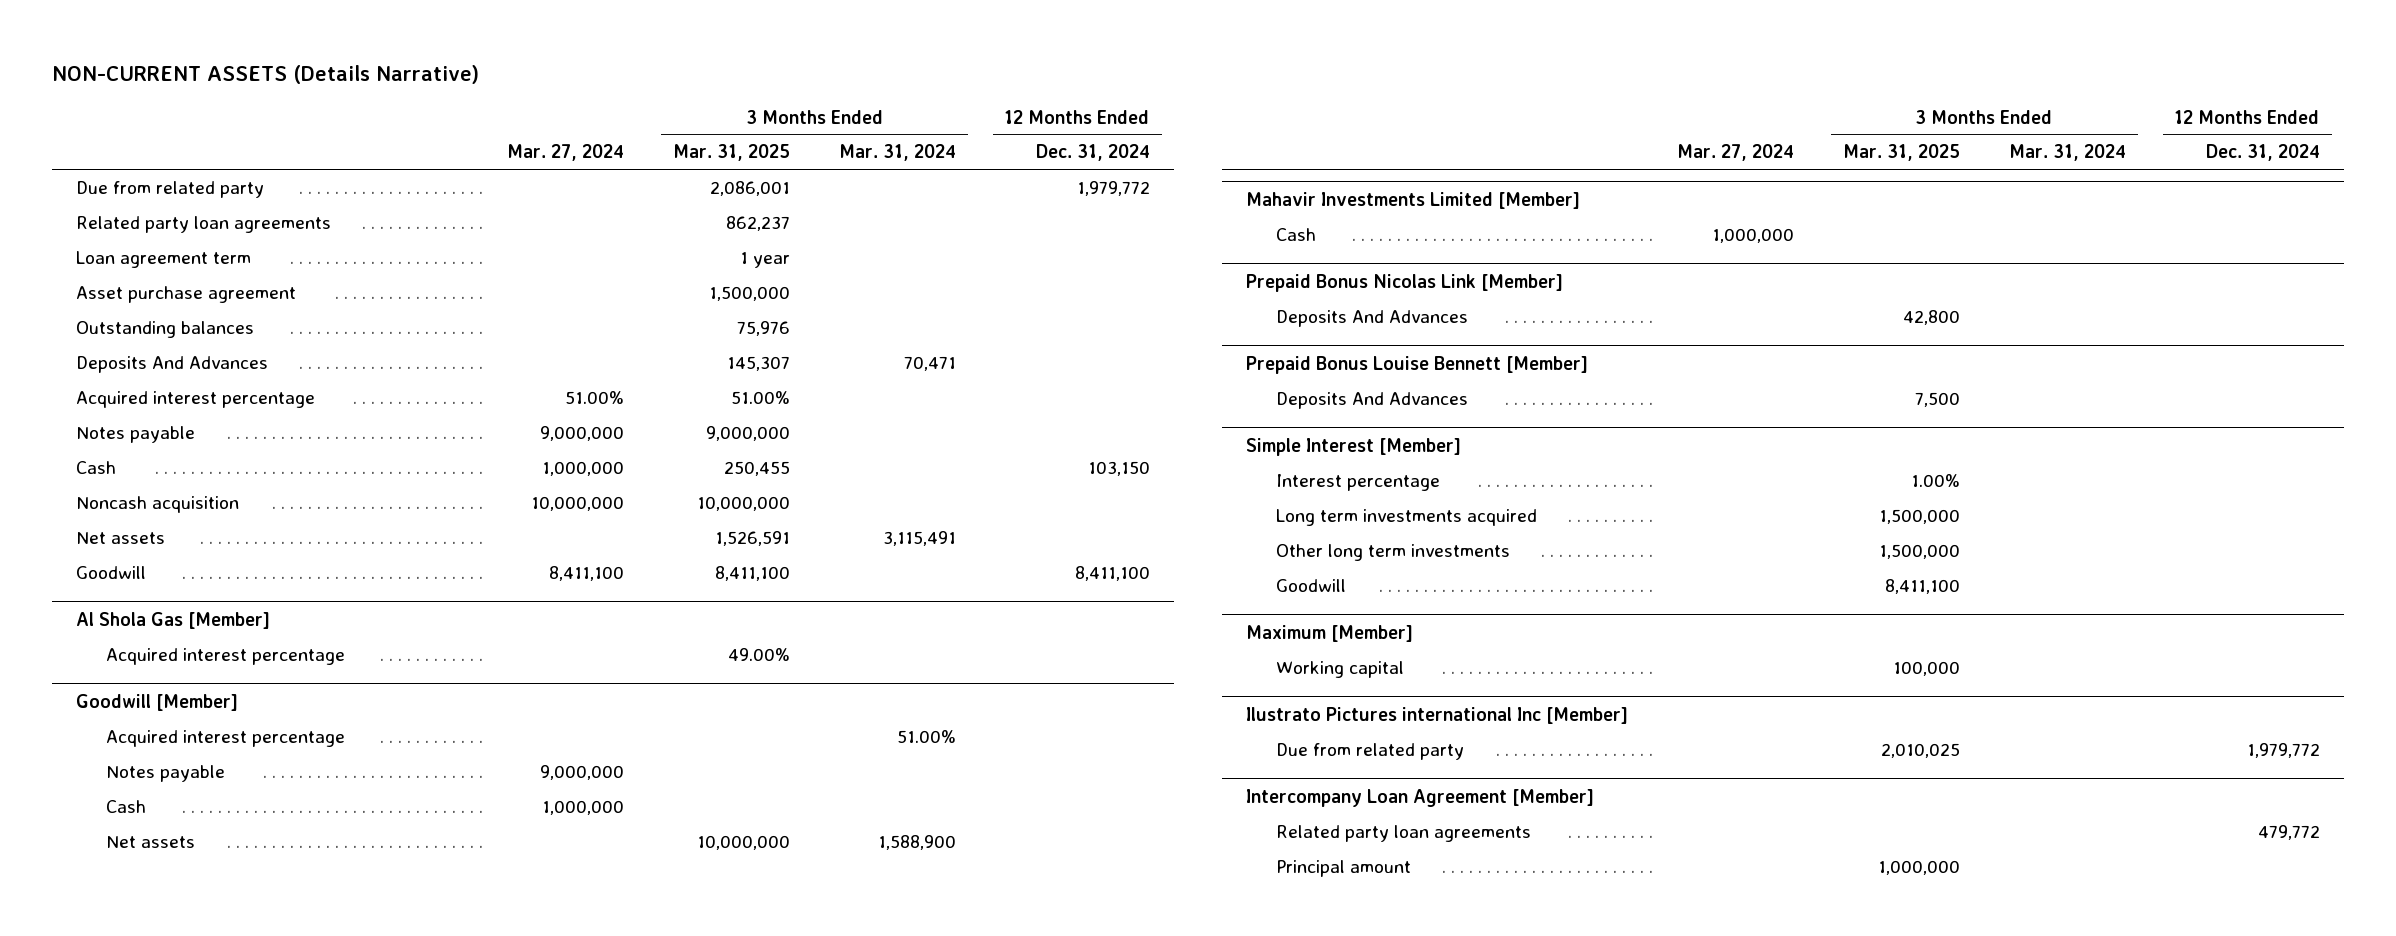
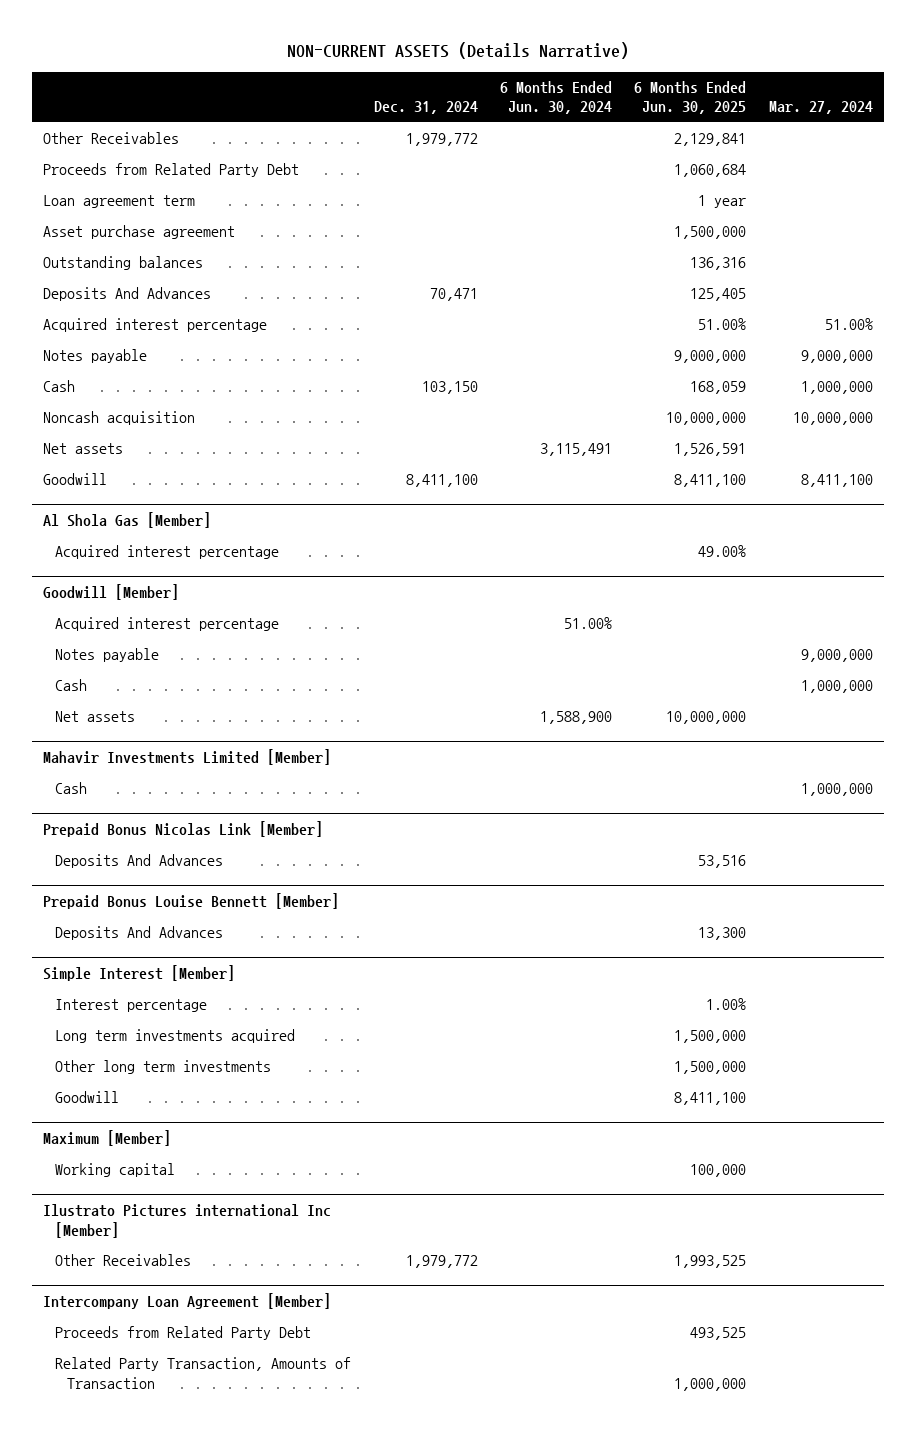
- | Mar. 27, 2024 | 3 Months Ended Mar. 31, 2025 | 3 Months Ended Mar. 31, 2024 | 12 Months Ended Dec. 31, 2024
+ | Dec. 31, 2024 | 6 Months Ended Jun. 30, 2024 | 6 Months Ended Jun. 30, 2025 | Mar. 27, 2024
- Due from related party | | 2,086,001 | | 1,979,772
- Related party loan agreements | | 862,237 | |
+ Other Receivables | 1,979,772 | | 2,129,841 |
+ Proceeds from Related Party Debt | | | 1,060,684 |
@ Ilustrato Pictures international Inc [Member]
- Due from related party | | 2,010,025 | | 1,979,772
+ Other Receivables | 1,979,772 | | 1,993,525 |
@ Intercompany Loan Agreement [Member]
- Related party loan agreements | | | | 479,772
- Principal amount | | 1,000,000 | |
+ Proceeds from Related Party Debt | | | 493,525 |
+ Related Party Transaction, Amounts of Transaction | | | 1,000,000 |

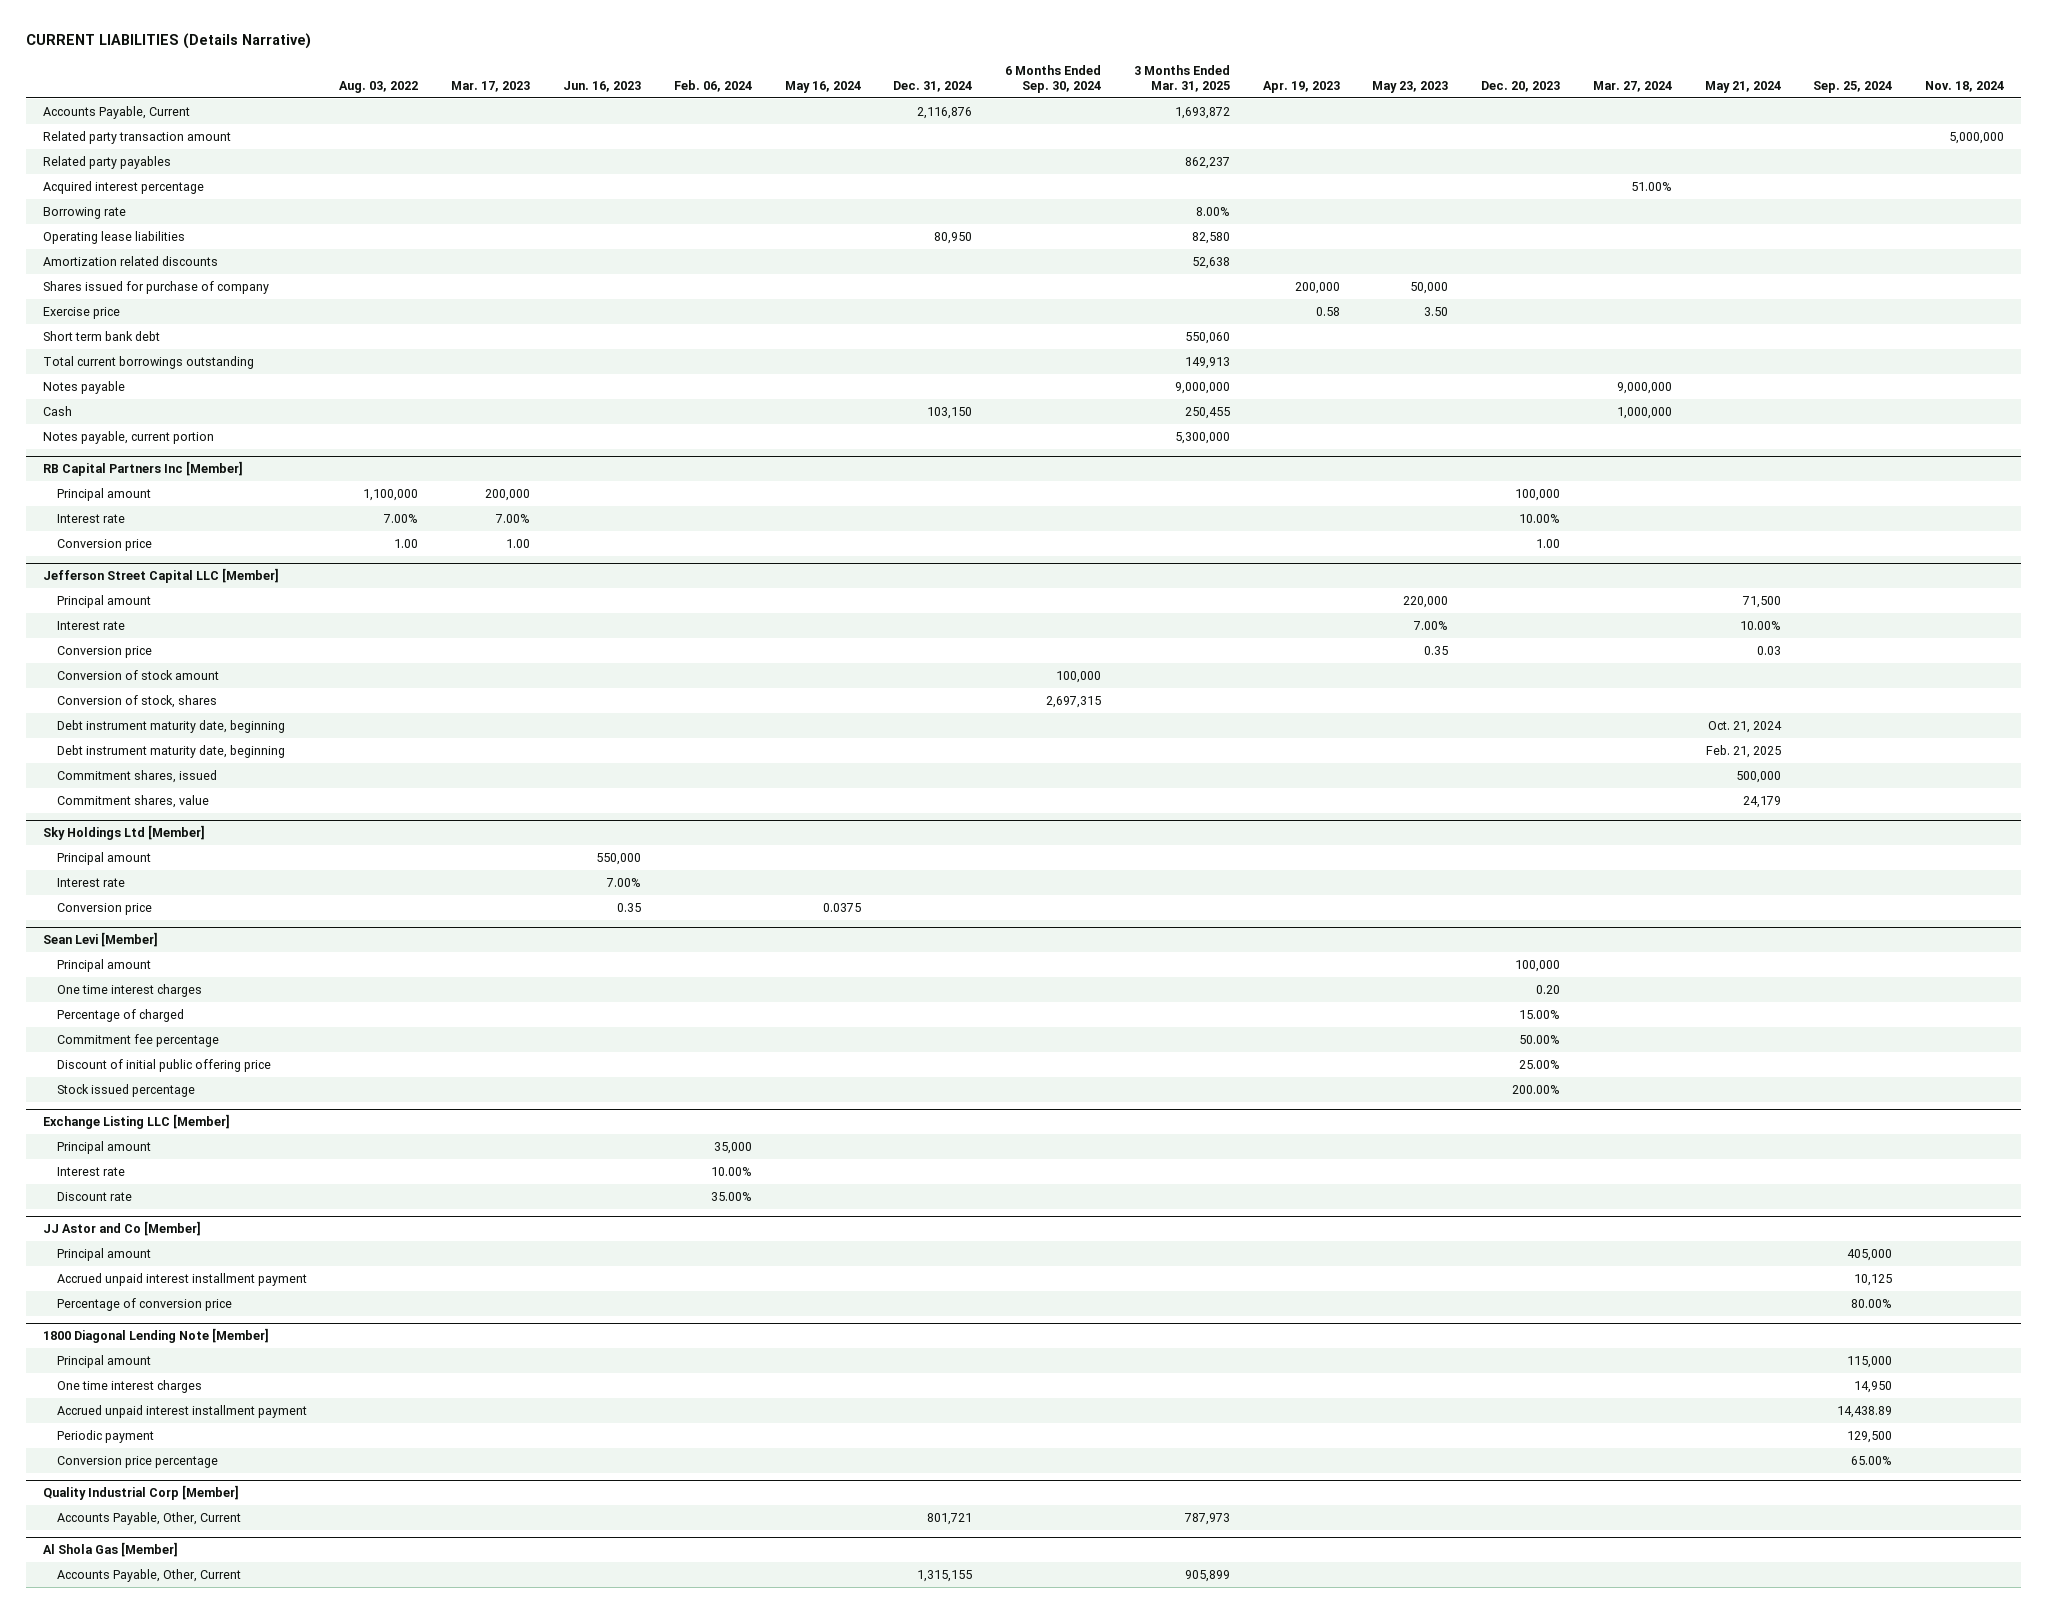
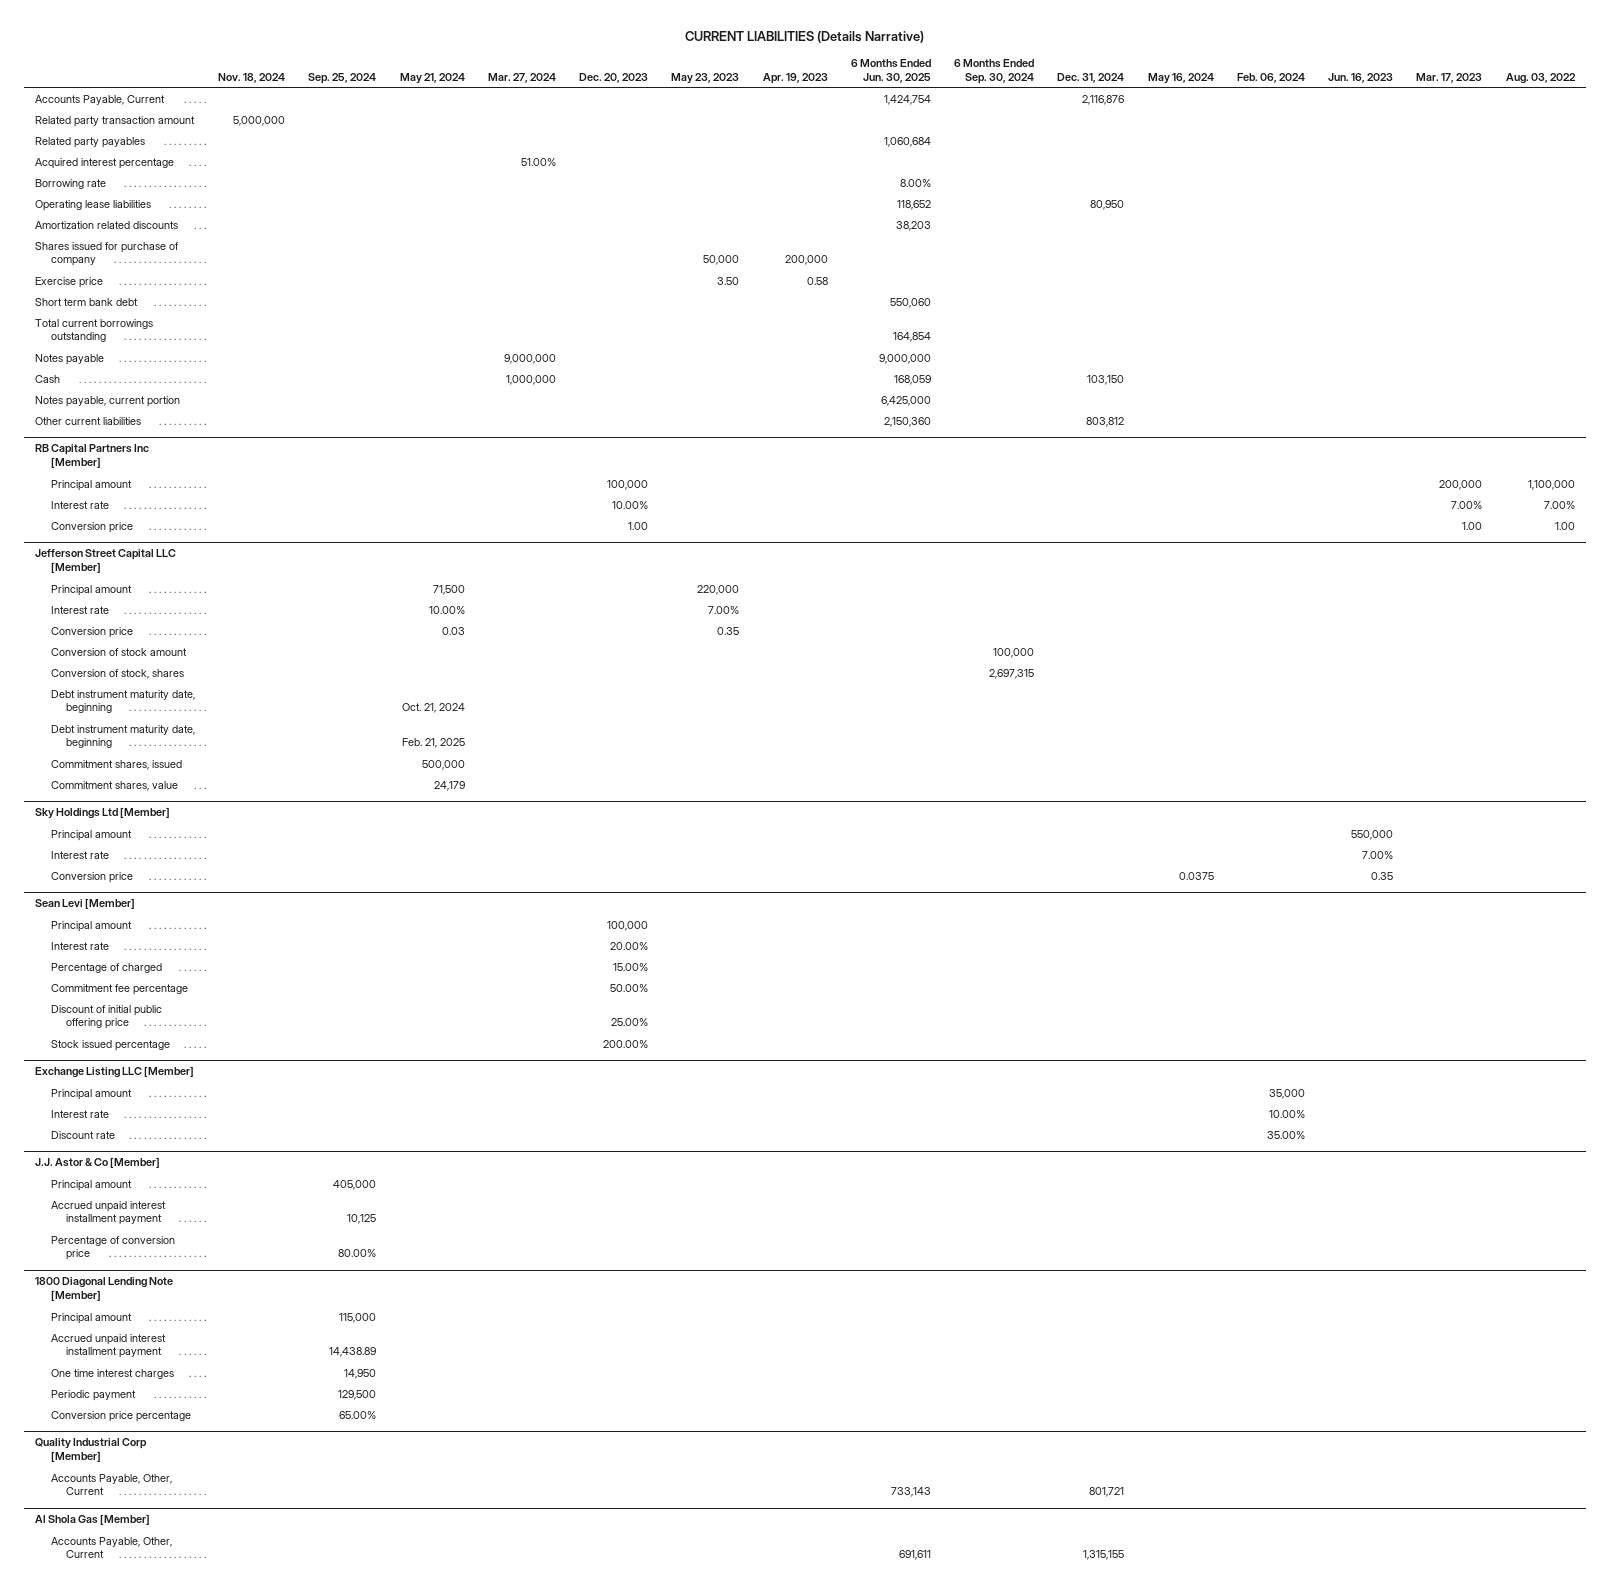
- | Aug. 03, 2022 | Mar. 17, 2023 | Jun. 16, 2023 | Feb. 06, 2024 | May 16, 2024 | Dec. 31, 2024 | 6 Months Ended Sep. 30, 2024 | 3 Months Ended Mar. 31, 2025 | Apr. 19, 2023 | May 23, 2023 | Dec. 20, 2023 | Mar. 27, 2024 | May 21, 2024 | Sep. 25, 2024 | Nov. 18, 2024
+ | Nov. 18, 2024 | Sep. 25, 2024 | May 21, 2024 | Mar. 27, 2024 | Dec. 20, 2023 | May 23, 2023 | Apr. 19, 2023 | 6 Months Ended Jun. 30, 2025 | 6 Months Ended Sep. 30, 2024 | Dec. 31, 2024 | May 16, 2024 | Feb. 06, 2024 | Jun. 16, 2023 | Mar. 17, 2023 | Aug. 03, 2022
+ Other current liabilities | | | | | | | | 2,150,360 | | 803,812 | | | | |
@ Sean Levi [Member]
- One time interest charges | | | | | | | | | | | 0.20 | | | |
+ Interest rate | | | | | 20.00% | | | | | | | | | |
- JJ Astor and Co [Member]
+ J.J. Astor & Co [Member]
@ 1800 Diagonal Lending Note [Member]
moved down: One time interest charges | | 14,950 | | | | | | | | | | | | |

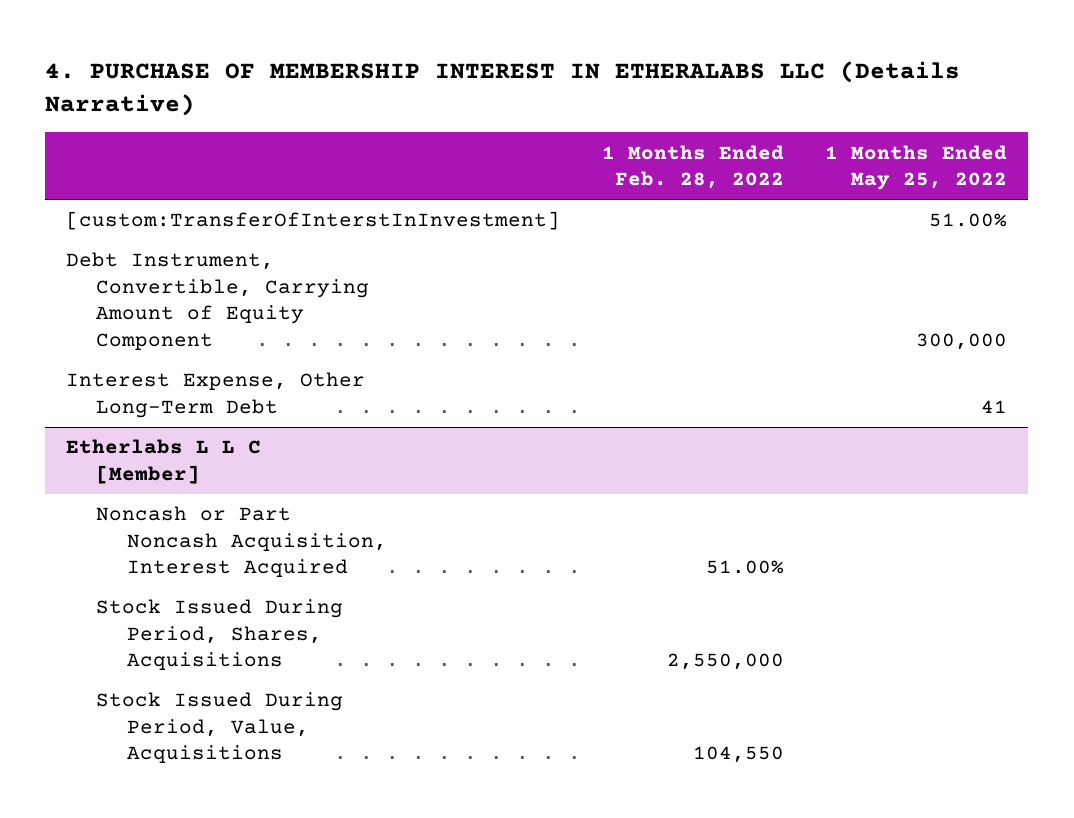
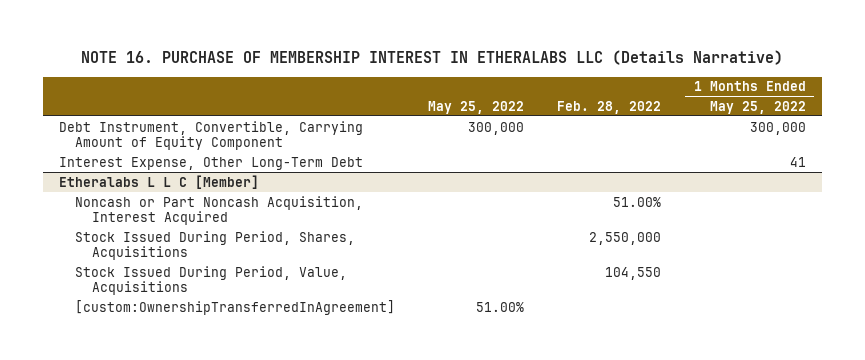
- 4. PURCHASE OF MEMBERSHIP INTEREST IN ETHERALABS LLC (Details Narrative)
+ NOTE 16. PURCHASE OF MEMBERSHIP INTEREST IN ETHERALABS LLC (Details Narrative)
- | 1 Months Ended Feb. 28, 2022 | 1 Months Ended May 25, 2022
+ | May 25, 2022 | Feb. 28, 2022 | 1 Months Ended May 25, 2022
- [custom:TransferOfInterstInInvestment] | | 51.00%
- Etherlabs L L C [Member]
- Noncash or Part Noncash Acquisition, Interest Acquired | 51.00% |
- Stock Issued During Period, Shares, Acquisitions | 2,550,000 |
- Stock Issued During Period, Value, Acquisitions | 104,550 |
+ Etheralabs L L C [Member]
+ Noncash or Part Noncash Acquisition, Interest Acquired | | 51.00% |
+ Stock Issued During Period, Shares, Acquisitions | | 2,550,000 |
+ Stock Issued During Period, Value, Acquisitions | | 104,550 |
+ [custom:OwnershipTransferredInAgreement] | 51.00% | |

